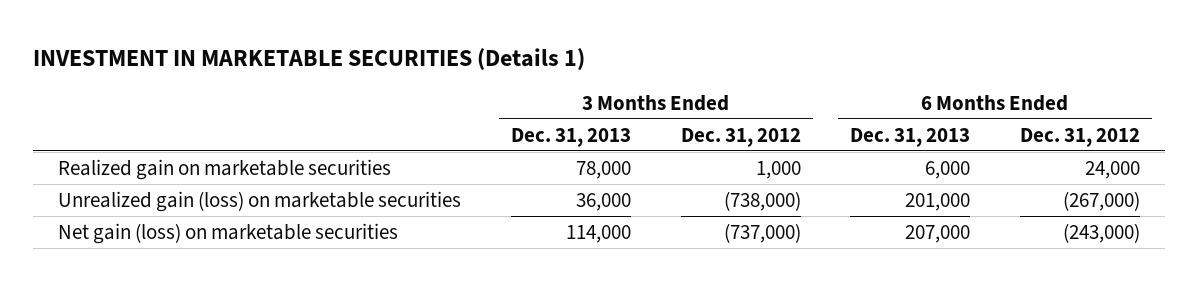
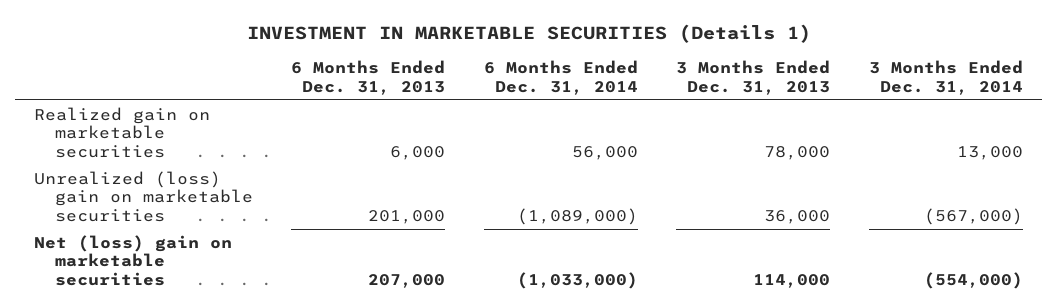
- | 3 Months Ended Dec. 31, 2013 | 3 Months Ended Dec. 31, 2012 | 6 Months Ended Dec. 31, 2013 | 6 Months Ended Dec. 31, 2012
+ | 6 Months Ended Dec. 31, 2013 | 6 Months Ended Dec. 31, 2014 | 3 Months Ended Dec. 31, 2013 | 3 Months Ended Dec. 31, 2014
- Unrealized gain (loss) on marketable securities | 36,000 | (738,000) | 201,000 | (267,000)
- Net gain (loss) on marketable securities | 114,000 | (737,000) | 207,000 | (243,000)
+ Unrealized (loss) gain on marketable securities | 201,000 | (1,089,000) | 36,000 | (567,000)
+ Net (loss) gain on marketable securities | 207,000 | (1,033,000) | 114,000 | (554,000)

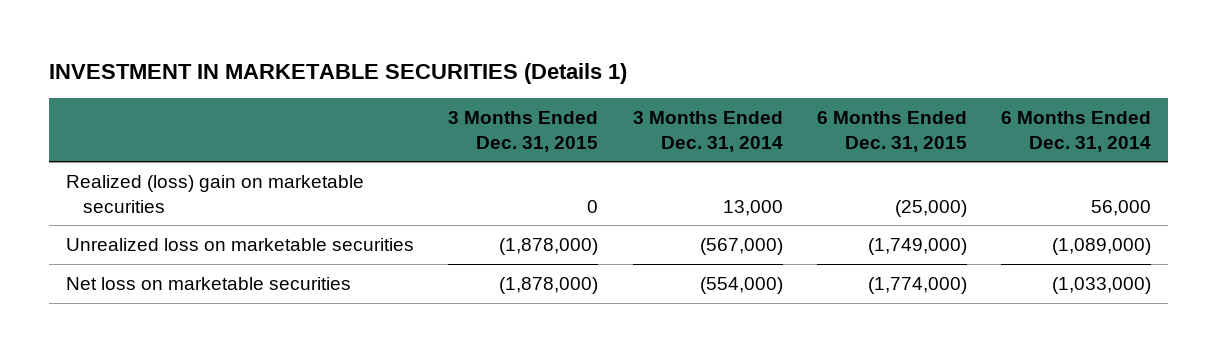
- | 6 Months Ended Dec. 31, 2013 | 6 Months Ended Dec. 31, 2014 | 3 Months Ended Dec. 31, 2013 | 3 Months Ended Dec. 31, 2014
+ | 3 Months Ended Dec. 31, 2015 | 3 Months Ended Dec. 31, 2014 | 6 Months Ended Dec. 31, 2015 | 6 Months Ended Dec. 31, 2014
- Realized gain on marketable securities | 6,000 | 56,000 | 78,000 | 13,000
- Unrealized (loss) gain on marketable securities | 201,000 | (1,089,000) | 36,000 | (567,000)
- Net (loss) gain on marketable securities | 207,000 | (1,033,000) | 114,000 | (554,000)
+ Realized (loss) gain on marketable securities | 0 | 13,000 | (25,000) | 56,000
+ Unrealized loss on marketable securities | (1,878,000) | (567,000) | (1,749,000) | (1,089,000)
+ Net loss on marketable securities | (1,878,000) | (554,000) | (1,774,000) | (1,033,000)

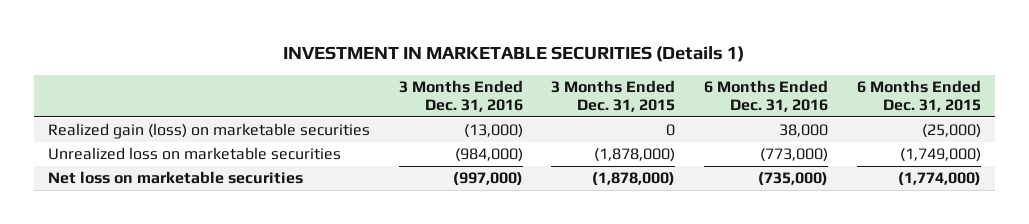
- | 3 Months Ended Dec. 31, 2015 | 3 Months Ended Dec. 31, 2014 | 6 Months Ended Dec. 31, 2015 | 6 Months Ended Dec. 31, 2014
+ | 3 Months Ended Dec. 31, 2016 | 3 Months Ended Dec. 31, 2015 | 6 Months Ended Dec. 31, 2016 | 6 Months Ended Dec. 31, 2015
- Realized (loss) gain on marketable securities | 0 | 13,000 | (25,000) | 56,000
+ Realized gain (loss) on marketable securities | (13,000) | 0 | 38,000 | (25,000)

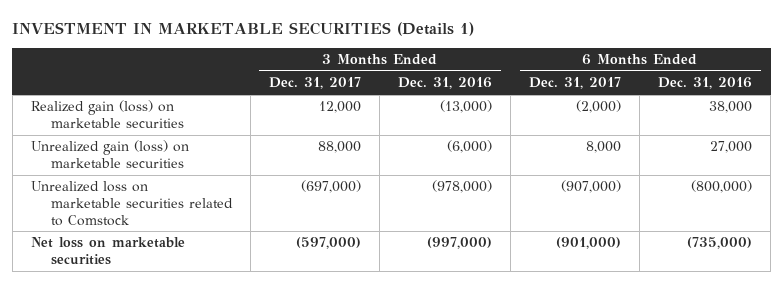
- | 3 Months Ended Dec. 31, 2016 | 3 Months Ended Dec. 31, 2015 | 6 Months Ended Dec. 31, 2016 | 6 Months Ended Dec. 31, 2015
+ | 3 Months Ended Dec. 31, 2017 | 3 Months Ended Dec. 31, 2016 | 6 Months Ended Dec. 31, 2017 | 6 Months Ended Dec. 31, 2016
- Unrealized loss on marketable securities | (984,000) | (1,878,000) | (773,000) | (1,749,000)
+ Unrealized gain (loss) on marketable securities | 88,000 | (6,000) | 8,000 | 27,000
+ Unrealized loss on marketable securities related to Comstock | (697,000) | (978,000) | (907,000) | (800,000)

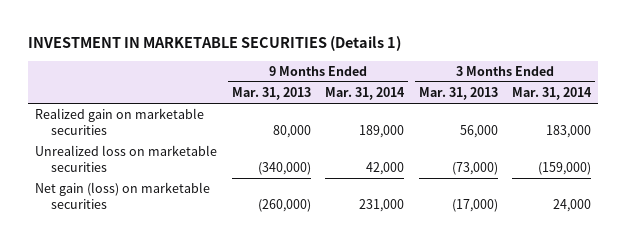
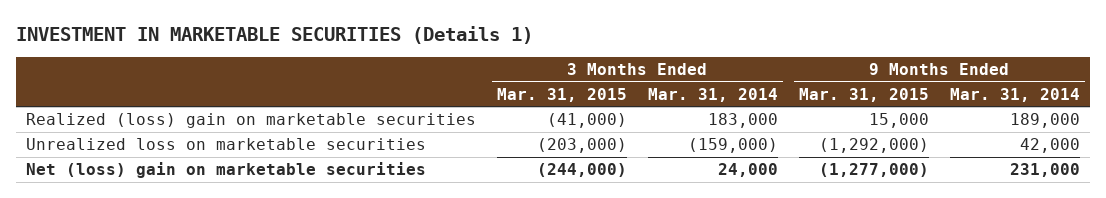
- | 9 Months Ended Mar. 31, 2013 | 9 Months Ended Mar. 31, 2014 | 3 Months Ended Mar. 31, 2013 | 3 Months Ended Mar. 31, 2014
+ | 3 Months Ended Mar. 31, 2015 | 3 Months Ended Mar. 31, 2014 | 9 Months Ended Mar. 31, 2015 | 9 Months Ended Mar. 31, 2014
- Realized gain on marketable securities | 80,000 | 189,000 | 56,000 | 183,000
+ Realized (loss) gain on marketable securities | (41,000) | 183,000 | 15,000 | 189,000
- Net gain (loss) on marketable securities | (260,000) | 231,000 | (17,000) | 24,000
+ Net (loss) gain on marketable securities | (244,000) | 24,000 | (1,277,000) | 231,000

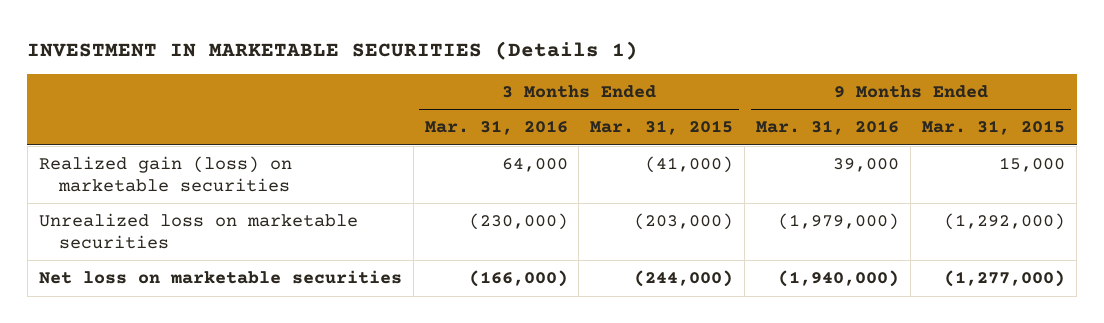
- | 3 Months Ended Mar. 31, 2015 | 3 Months Ended Mar. 31, 2014 | 9 Months Ended Mar. 31, 2015 | 9 Months Ended Mar. 31, 2014
+ | 3 Months Ended Mar. 31, 2016 | 3 Months Ended Mar. 31, 2015 | 9 Months Ended Mar. 31, 2016 | 9 Months Ended Mar. 31, 2015
- Realized (loss) gain on marketable securities | (41,000) | 183,000 | 15,000 | 189,000
+ Realized gain (loss) on marketable securities | 64,000 | (41,000) | 39,000 | 15,000
- Net (loss) gain on marketable securities | (244,000) | 24,000 | (1,277,000) | 231,000
+ Net loss on marketable securities | (166,000) | (244,000) | (1,940,000) | (1,277,000)

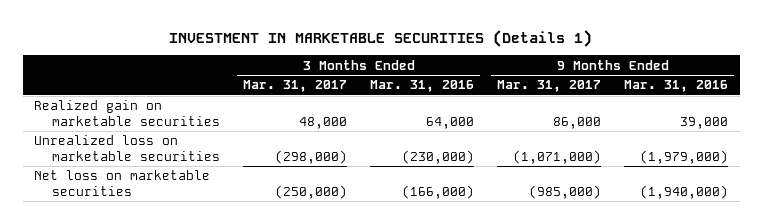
- | 3 Months Ended Mar. 31, 2016 | 3 Months Ended Mar. 31, 2015 | 9 Months Ended Mar. 31, 2016 | 9 Months Ended Mar. 31, 2015
+ | 3 Months Ended Mar. 31, 2017 | 3 Months Ended Mar. 31, 2016 | 9 Months Ended Mar. 31, 2017 | 9 Months Ended Mar. 31, 2016
- Realized gain (loss) on marketable securities | 64,000 | (41,000) | 39,000 | 15,000
+ Realized gain on marketable securities | 48,000 | 64,000 | 86,000 | 39,000

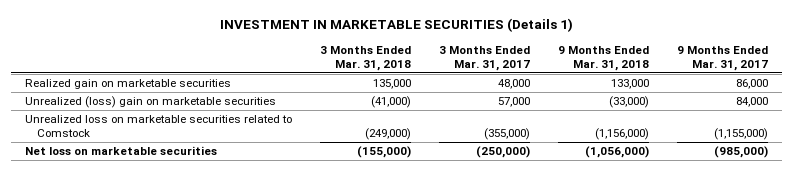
- | 3 Months Ended Mar. 31, 2017 | 3 Months Ended Mar. 31, 2016 | 9 Months Ended Mar. 31, 2017 | 9 Months Ended Mar. 31, 2016
+ | 3 Months Ended Mar. 31, 2018 | 3 Months Ended Mar. 31, 2017 | 9 Months Ended Mar. 31, 2018 | 9 Months Ended Mar. 31, 2017
- Unrealized loss on marketable securities | (298,000) | (230,000) | (1,071,000) | (1,979,000)
+ Unrealized (loss) gain on marketable securities | (41,000) | 57,000 | (33,000) | 84,000
+ Unrealized loss on marketable securities related to Comstock | (249,000) | (355,000) | (1,156,000) | (1,155,000)

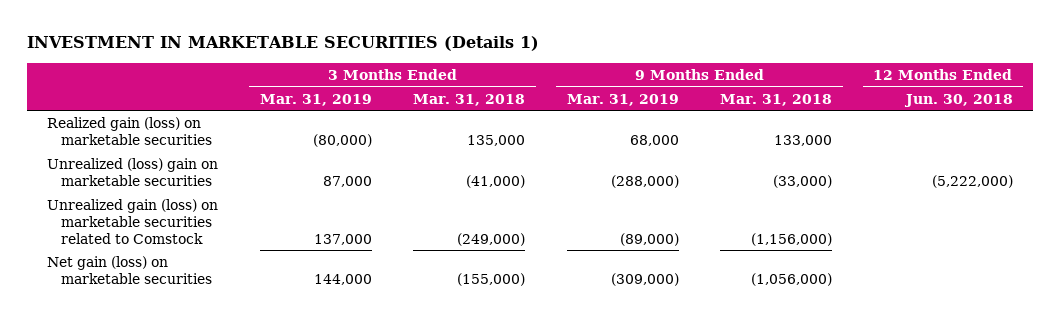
- | 3 Months Ended Mar. 31, 2018 | 3 Months Ended Mar. 31, 2017 | 9 Months Ended Mar. 31, 2018 | 9 Months Ended Mar. 31, 2017
+ | 3 Months Ended Mar. 31, 2019 | 3 Months Ended Mar. 31, 2018 | 9 Months Ended Mar. 31, 2019 | 9 Months Ended Mar. 31, 2018 | 12 Months Ended Jun. 30, 2018
- Realized gain on marketable securities | 135,000 | 48,000 | 133,000 | 86,000
+ Realized gain (loss) on marketable securities | (80,000) | 135,000 | 68,000 | 133,000 |
- Unrealized loss on marketable securities related to Comstock | (249,000) | (355,000) | (1,156,000) | (1,155,000)
- Net loss on marketable securities | (155,000) | (250,000) | (1,056,000) | (985,000)
+ Unrealized gain (loss) on marketable securities related to Comstock | 137,000 | (249,000) | (89,000) | (1,156,000) |
+ Net gain (loss) on marketable securities | 144,000 | (155,000) | (309,000) | (1,056,000) |

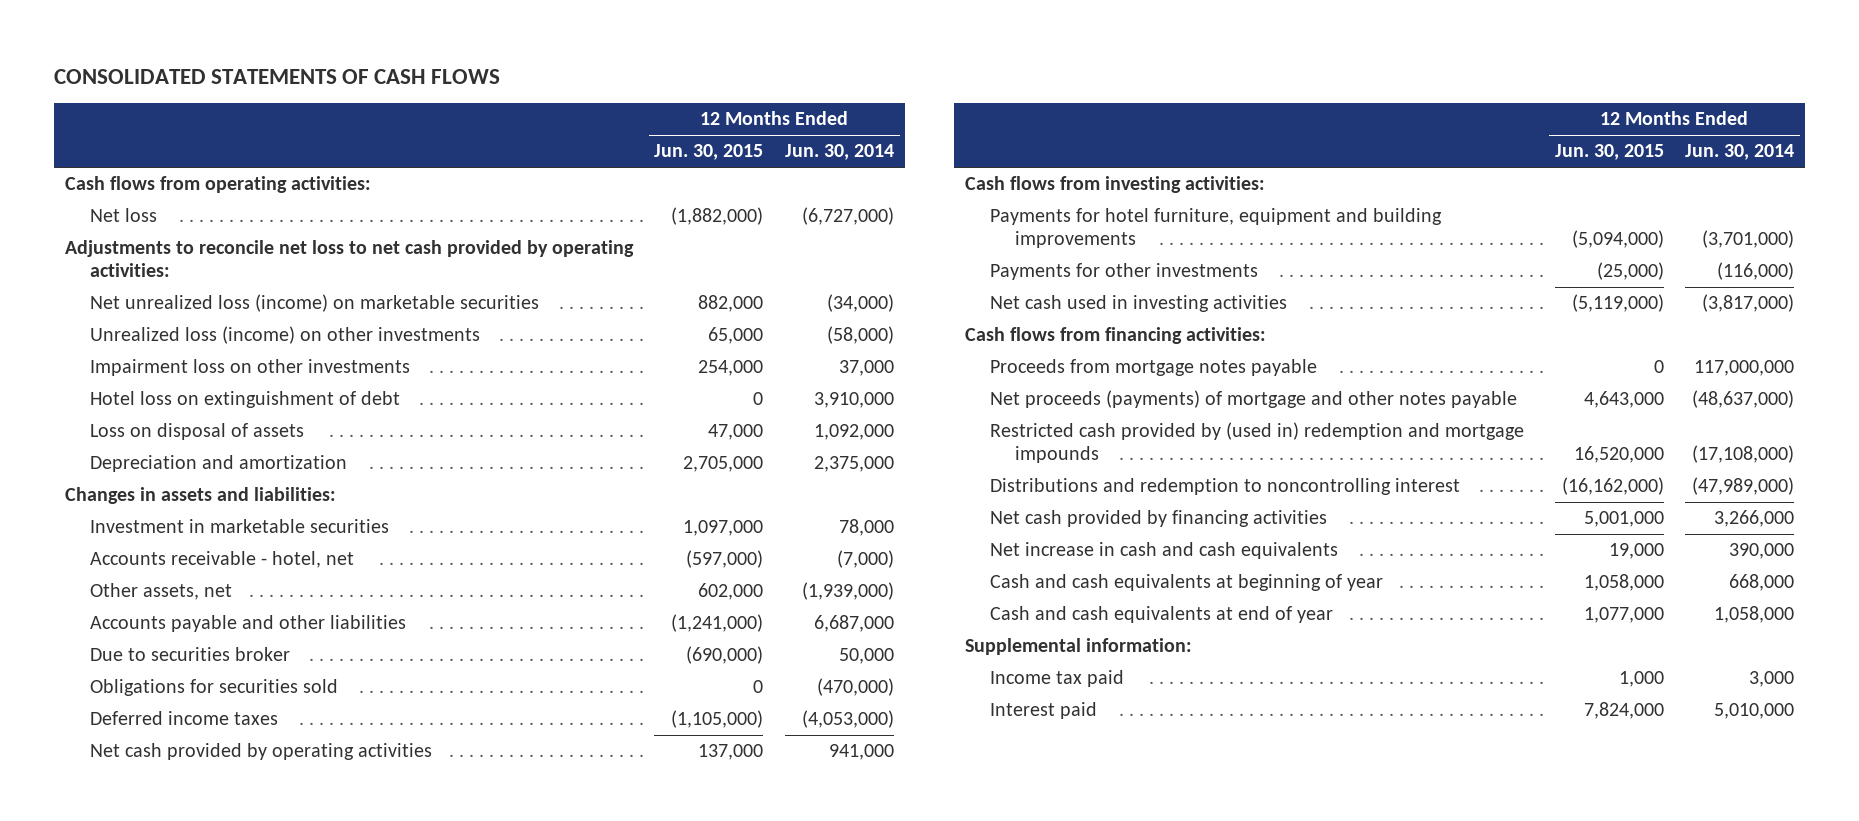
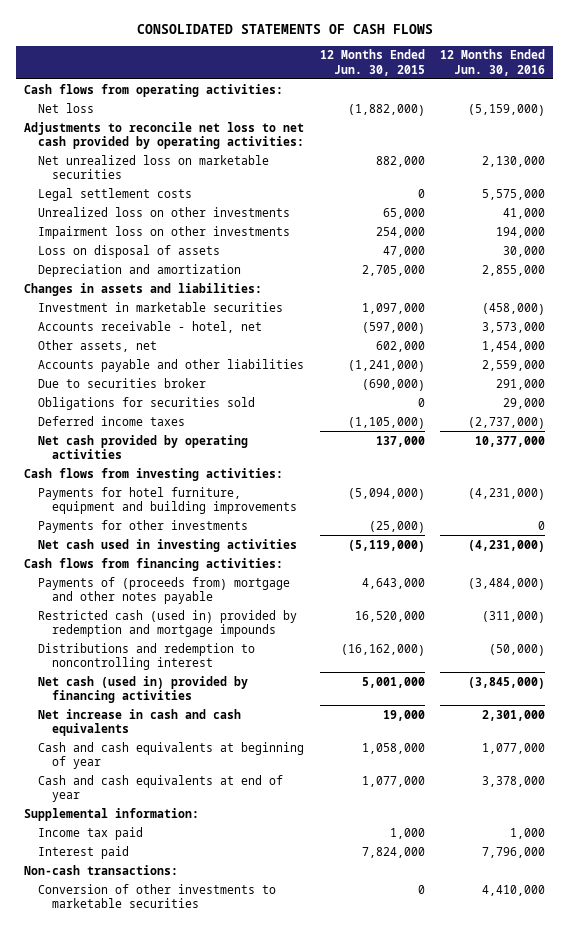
- | 12 Months Ended Jun. 30, 2015 | 12 Months Ended Jun. 30, 2014
+ | 12 Months Ended Jun. 30, 2015 | 12 Months Ended Jun. 30, 2016
- Net unrealized loss (income) on marketable securities | 882,000 | (34,000)
- Unrealized loss (income) on other investments | 65,000 | (58,000)
+ Net unrealized loss on marketable securities | 882,000 | 2,130,000
+ Legal settlement costs | 0 | 5,575,000
+ Unrealized loss on other investments | 65,000 | 41,000
- Hotel loss on extinguishment of debt | 0 | 3,910,000
- Proceeds from mortgage notes payable | 0 | 117,000,000
- Net proceeds (payments) of mortgage and other notes payable | 4,643,000 | (48,637,000)
- Restricted cash provided by (used in) redemption and mortgage impounds | 16,520,000 | (17,108,000)
+ Payments of (proceeds from) mortgage and other notes payable | 4,643,000 | (3,484,000)
+ Restricted cash (used in) provided by redemption and mortgage impounds | 16,520,000 | (311,000)
- Net cash provided by financing activities | 5,001,000 | 3,266,000
+ Net cash (used in) provided by financing activities | 5,001,000 | (3,845,000)
+ Non-cash transactions:
+ Conversion of other investments to marketable securities | 0 | 4,410,000

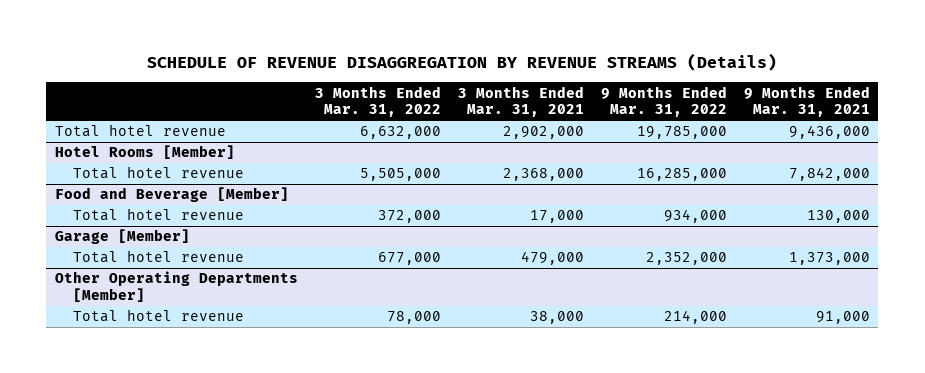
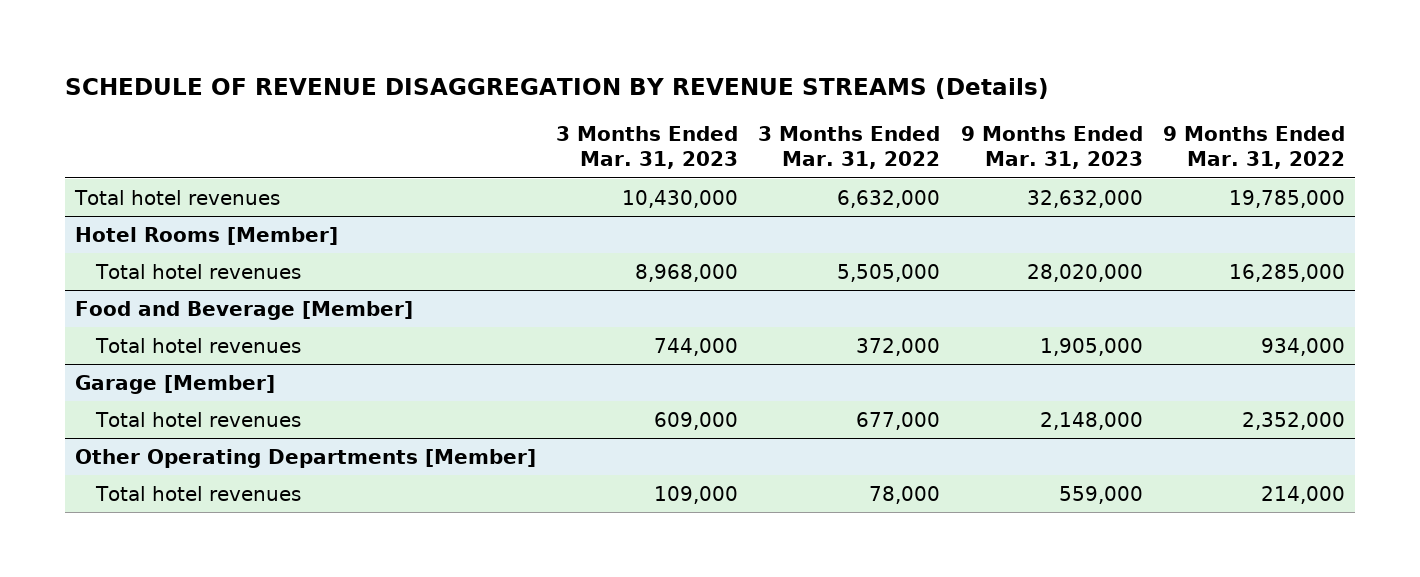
- | 3 Months Ended Mar. 31, 2022 | 3 Months Ended Mar. 31, 2021 | 9 Months Ended Mar. 31, 2022 | 9 Months Ended Mar. 31, 2021
+ | 3 Months Ended Mar. 31, 2023 | 3 Months Ended Mar. 31, 2022 | 9 Months Ended Mar. 31, 2023 | 9 Months Ended Mar. 31, 2022
- Total hotel revenue | 6,632,000 | 2,902,000 | 19,785,000 | 9,436,000
+ Total hotel revenues | 10,430,000 | 6,632,000 | 32,632,000 | 19,785,000
@ Hotel Rooms [Member]
- Total hotel revenue | 5,505,000 | 2,368,000 | 16,285,000 | 7,842,000
+ Total hotel revenues | 8,968,000 | 5,505,000 | 28,020,000 | 16,285,000
@ Food and Beverage [Member]
- Total hotel revenue | 372,000 | 17,000 | 934,000 | 130,000
+ Total hotel revenues | 744,000 | 372,000 | 1,905,000 | 934,000
@ Garage [Member]
- Total hotel revenue | 677,000 | 479,000 | 2,352,000 | 1,373,000
+ Total hotel revenues | 609,000 | 677,000 | 2,148,000 | 2,352,000
@ Other Operating Departments [Member]
- Total hotel revenue | 78,000 | 38,000 | 214,000 | 91,000
+ Total hotel revenues | 109,000 | 78,000 | 559,000 | 214,000

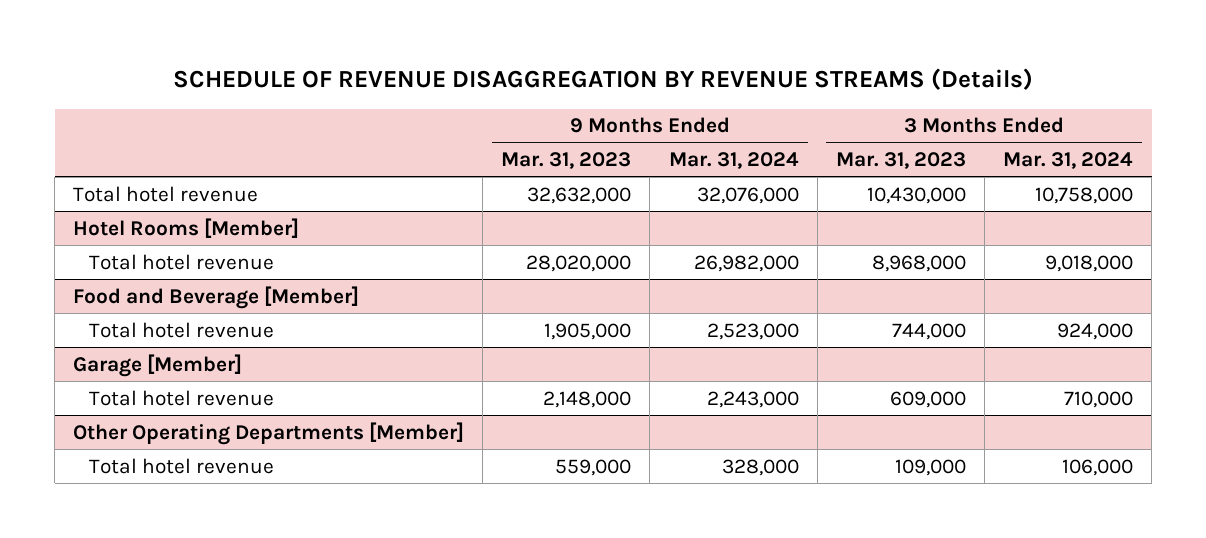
- | 3 Months Ended Mar. 31, 2023 | 3 Months Ended Mar. 31, 2022 | 9 Months Ended Mar. 31, 2023 | 9 Months Ended Mar. 31, 2022
+ | 9 Months Ended Mar. 31, 2023 | 9 Months Ended Mar. 31, 2024 | 3 Months Ended Mar. 31, 2023 | 3 Months Ended Mar. 31, 2024
- Total hotel revenues | 10,430,000 | 6,632,000 | 32,632,000 | 19,785,000
+ Total hotel revenue | 32,632,000 | 32,076,000 | 10,430,000 | 10,758,000
@ Hotel Rooms [Member]
- Total hotel revenues | 8,968,000 | 5,505,000 | 28,020,000 | 16,285,000
+ Total hotel revenue | 28,020,000 | 26,982,000 | 8,968,000 | 9,018,000
@ Food and Beverage [Member]
- Total hotel revenues | 744,000 | 372,000 | 1,905,000 | 934,000
+ Total hotel revenue | 1,905,000 | 2,523,000 | 744,000 | 924,000
@ Garage [Member]
- Total hotel revenues | 609,000 | 677,000 | 2,148,000 | 2,352,000
+ Total hotel revenue | 2,148,000 | 2,243,000 | 609,000 | 710,000
@ Other Operating Departments [Member]
- Total hotel revenues | 109,000 | 78,000 | 559,000 | 214,000
+ Total hotel revenue | 559,000 | 328,000 | 109,000 | 106,000

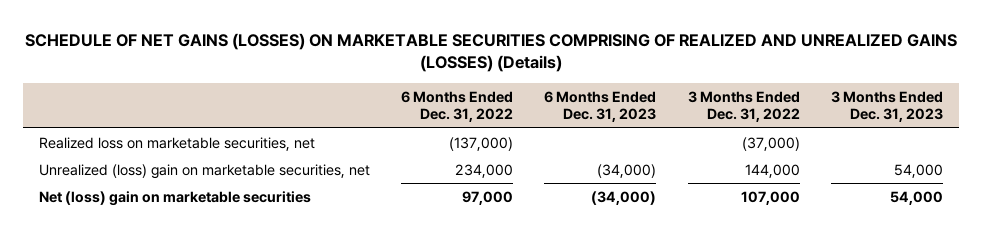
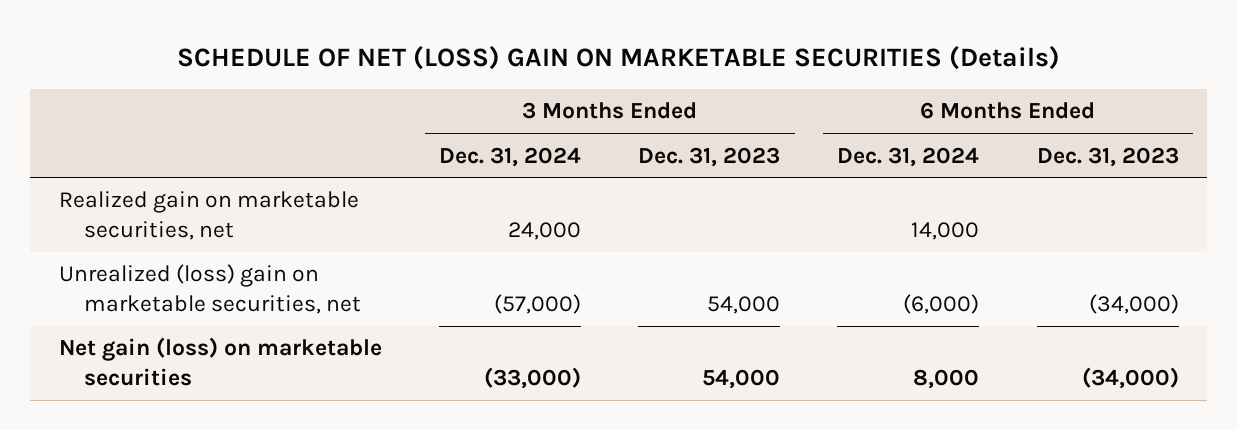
- SCHEDULE OF NET GAINS (LOSSES) ON MARKETABLE SECURITIES COMPRISING OF REALIZED AND UNREALIZED GAINS (LOSSES) (Details)
+ SCHEDULE OF NET (LOSS) GAIN ON MARKETABLE SECURITIES (Details)
- | 6 Months Ended Dec. 31, 2022 | 6 Months Ended Dec. 31, 2023 | 3 Months Ended Dec. 31, 2022 | 3 Months Ended Dec. 31, 2023
+ | 3 Months Ended Dec. 31, 2024 | 3 Months Ended Dec. 31, 2023 | 6 Months Ended Dec. 31, 2024 | 6 Months Ended Dec. 31, 2023
- Realized loss on marketable securities, net | (137,000) | | (37,000) |
+ Realized gain on marketable securities, net | 24,000 | | 14,000 |
- Net (loss) gain on marketable securities | 97,000 | (34,000) | 107,000 | 54,000
+ Net gain (loss) on marketable securities | (33,000) | 54,000 | 8,000 | (34,000)

